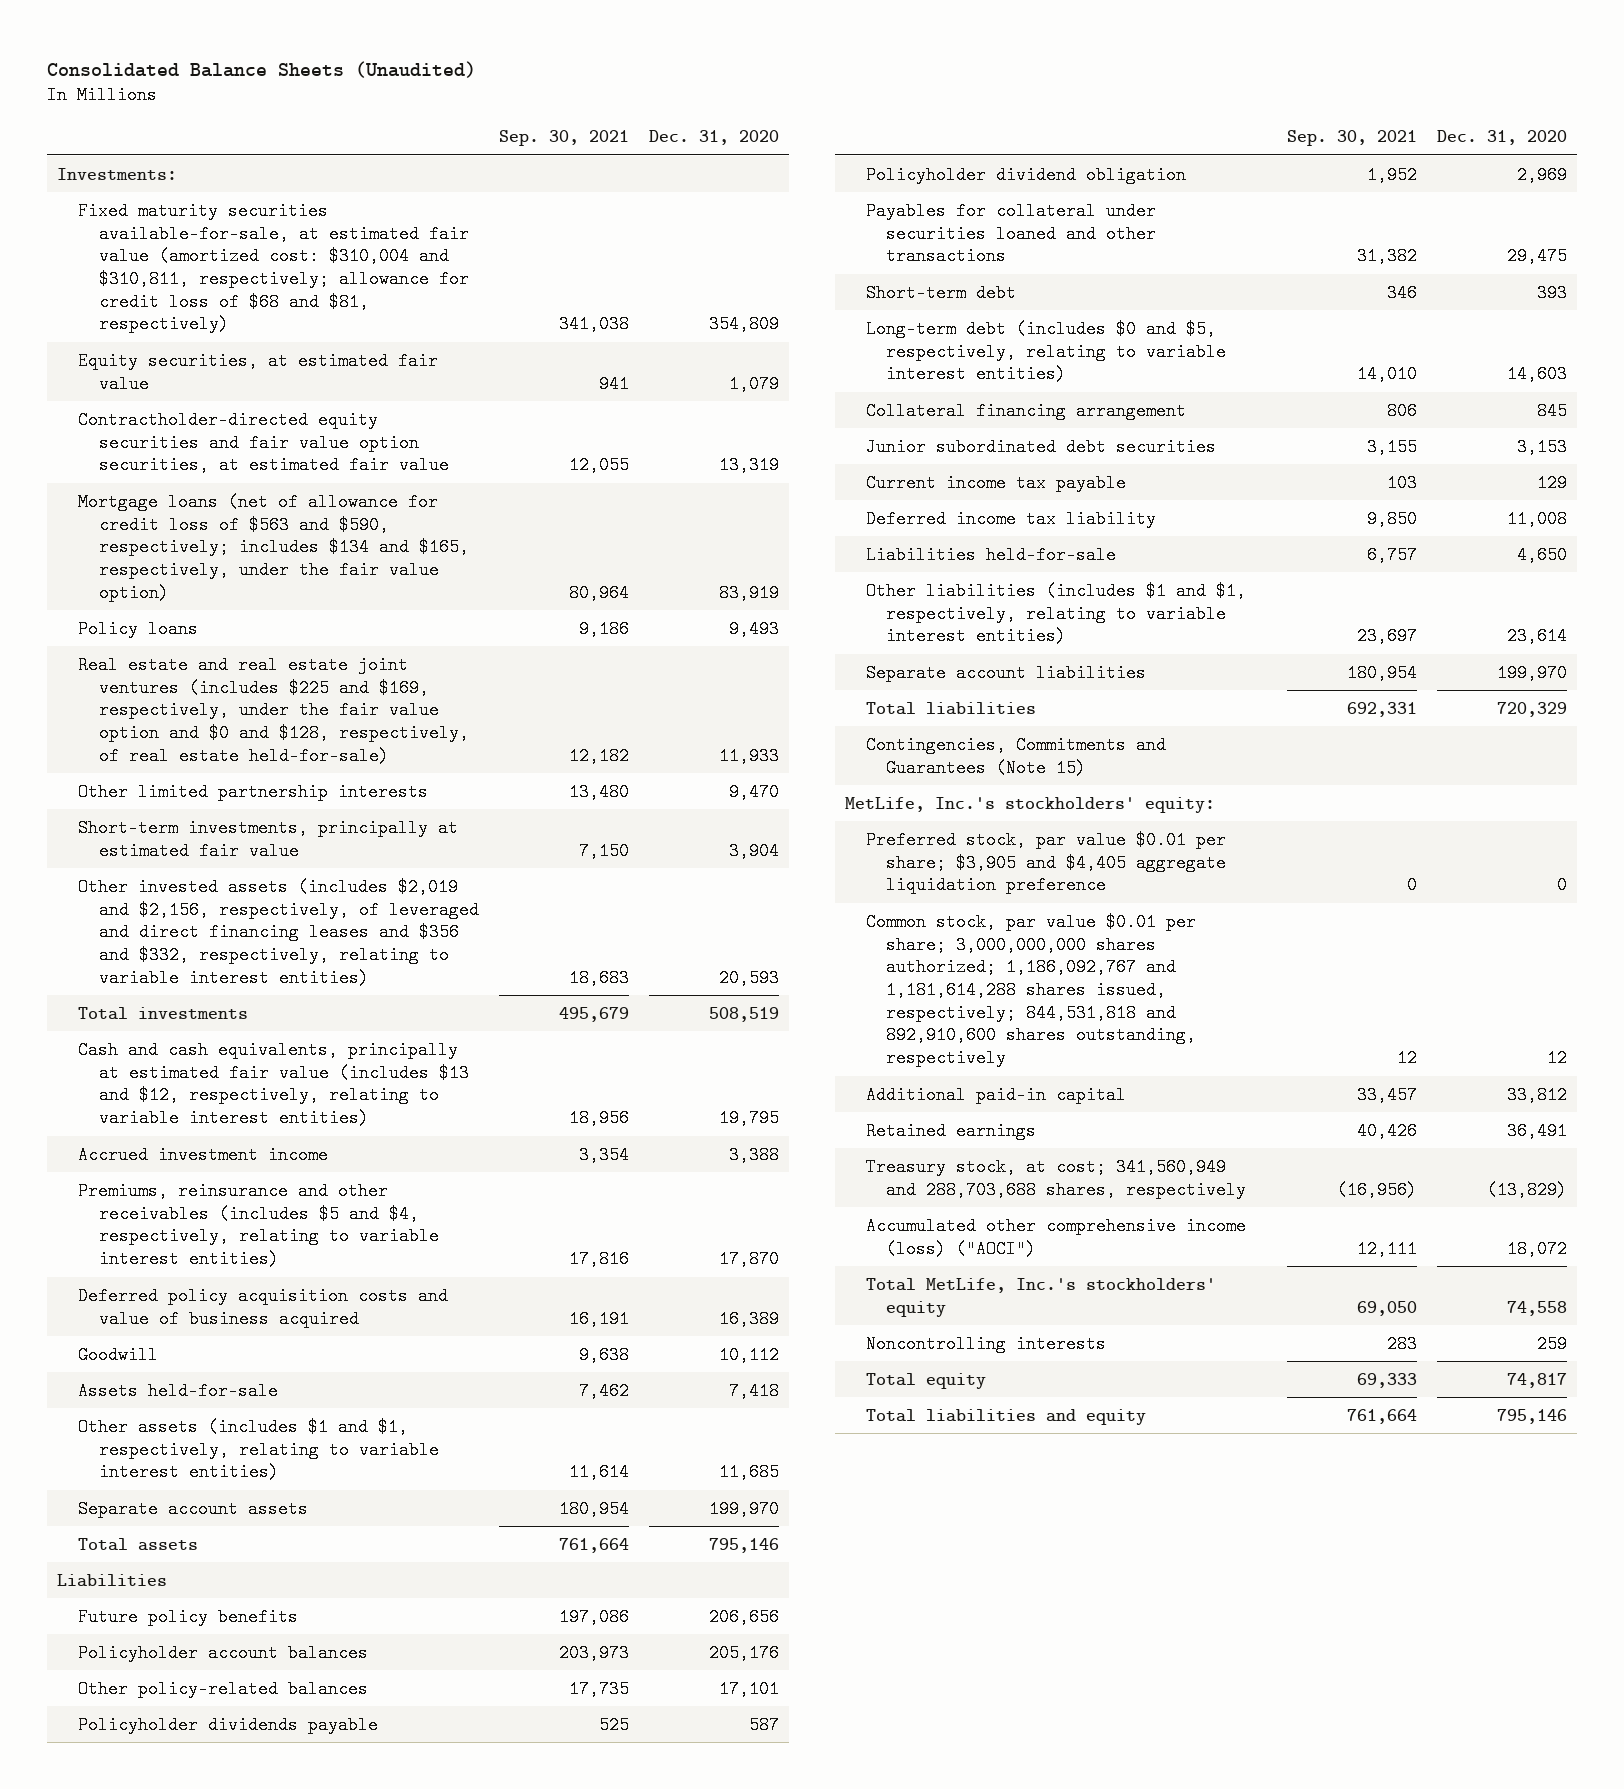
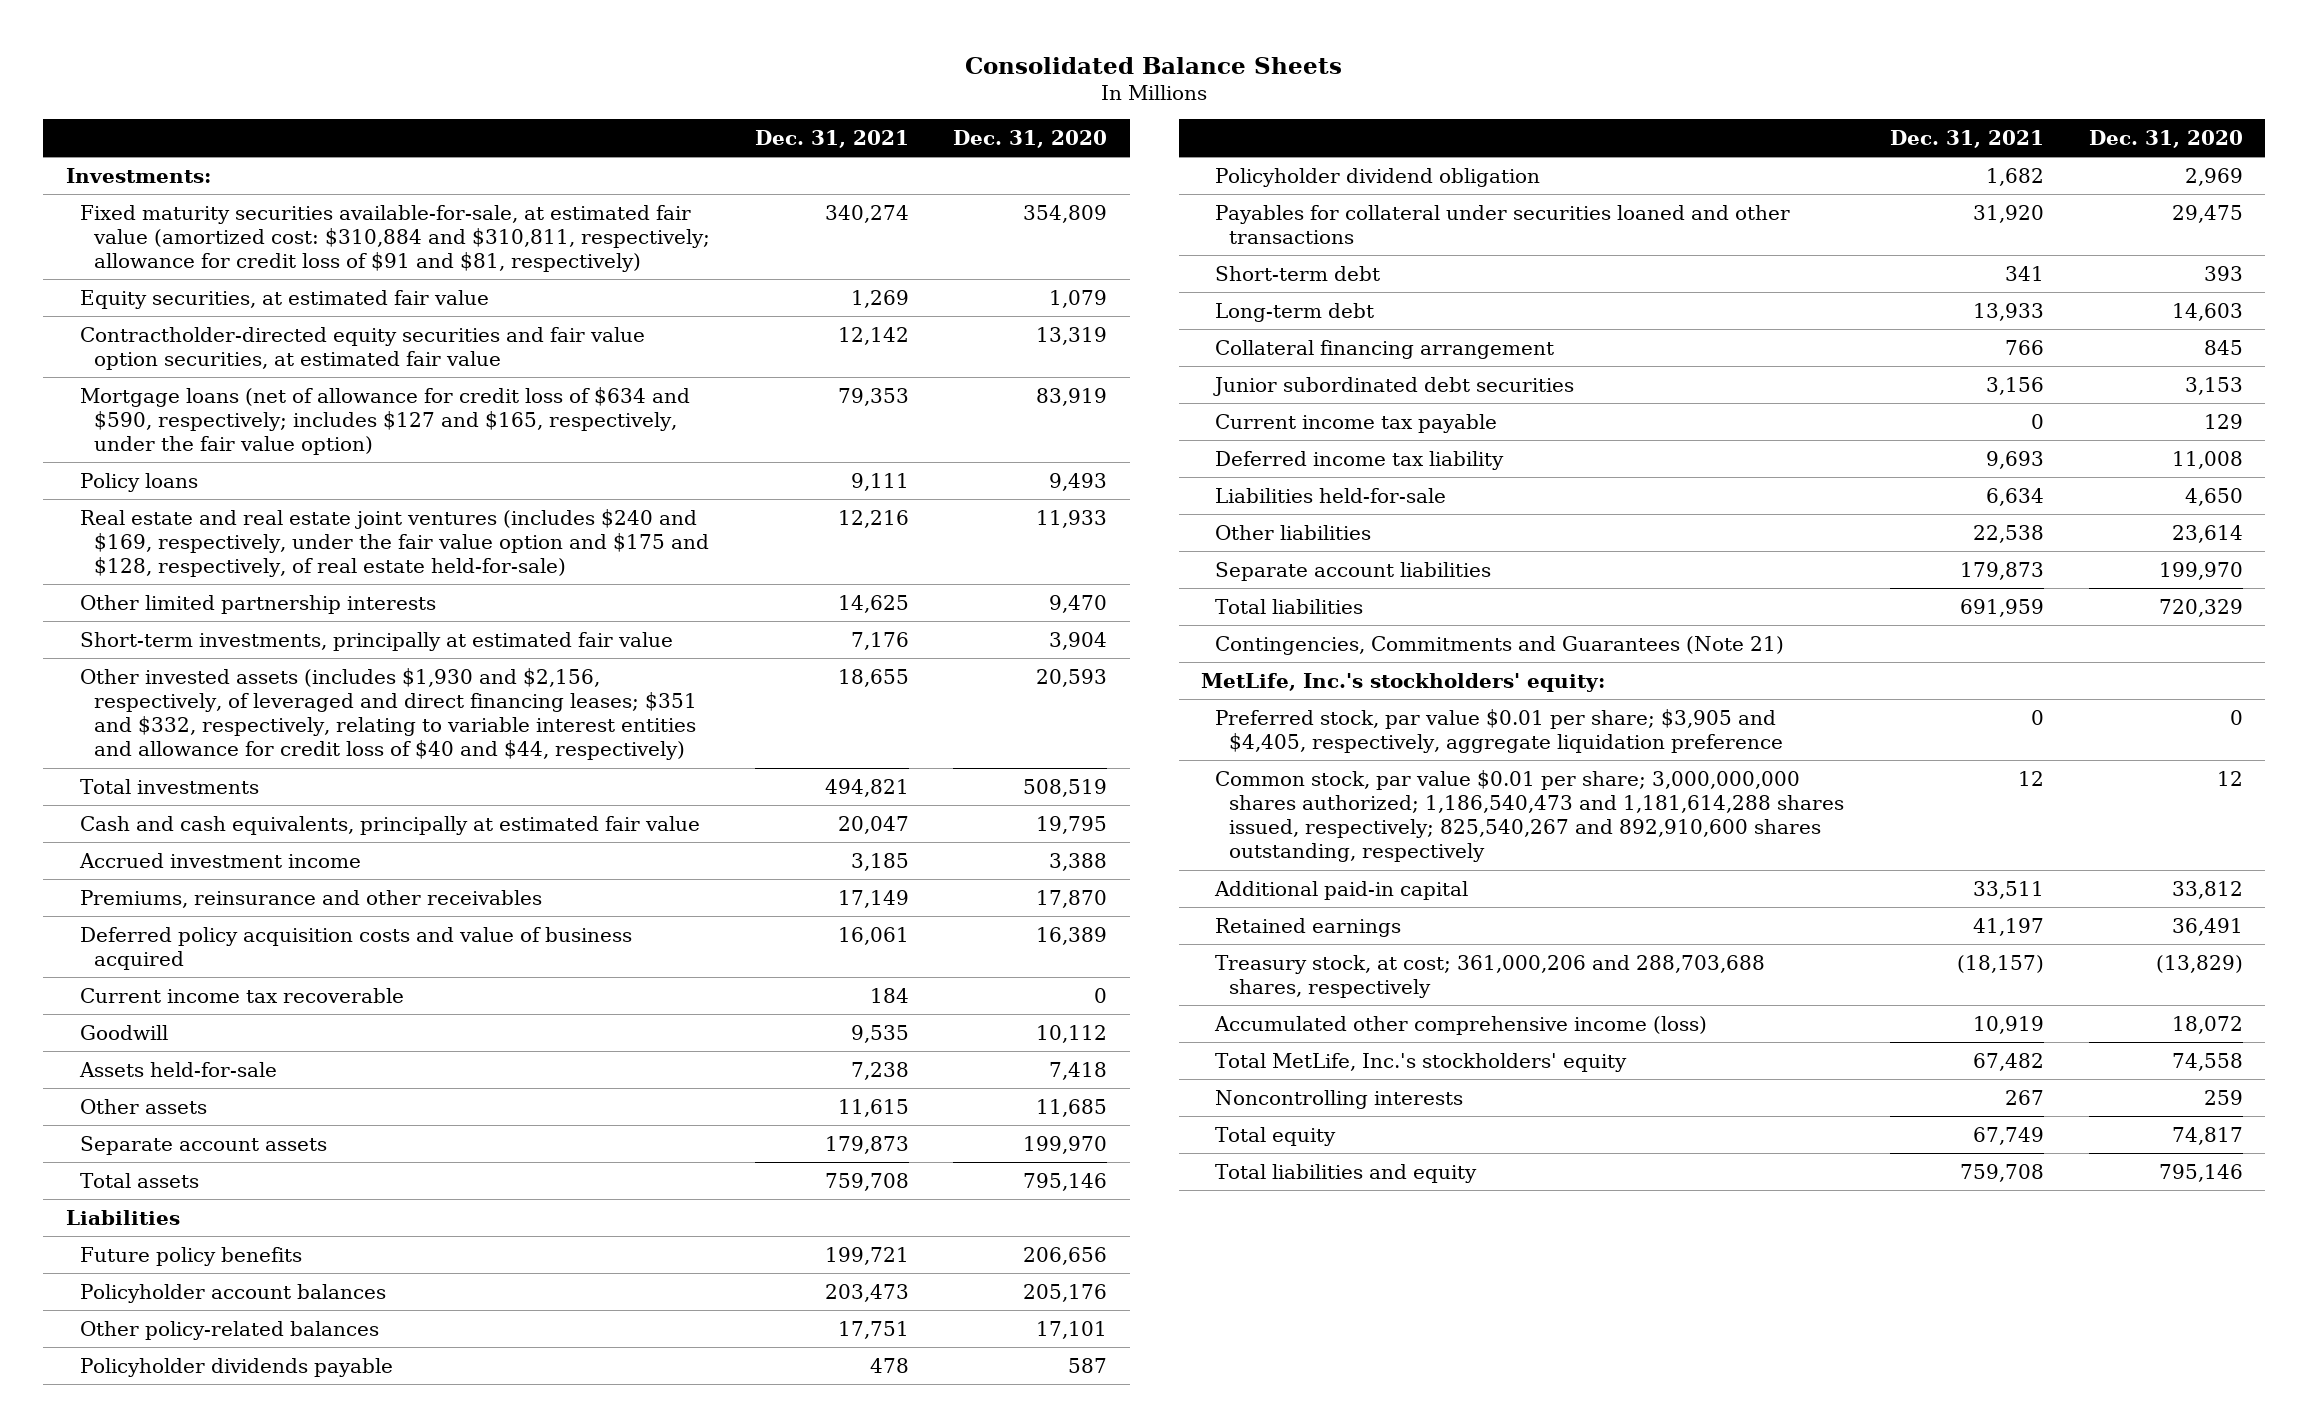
- Consolidated Balance Sheets (Unaudited)
+ Consolidated Balance Sheets
- | Sep. 30, 2021 | Dec. 31, 2020
+ | Dec. 31, 2021 | Dec. 31, 2020
- Fixed maturity securities available-for-sale, at estimated fair value (amortized cost: $310,004 and $310,811, respectively; allowance for credit loss of $68 and $81, respectively) | 341,038 | 354,809
+ Fixed maturity securities available-for-sale, at estimated fair value (amortized cost: $310,884 and $310,811, respectively; allowance for credit loss of $91 and $81, respectively) | 340,274 | 354,809
- Mortgage loans (net of allowance for credit loss of $563 and $590, respectively; includes $134 and $165, respectively, under the fair value option) | 80,964 | 83,919
+ Mortgage loans (net of allowance for credit loss of $634 and $590, respectively; includes $127 and $165, respectively, under the fair value option) | 79,353 | 83,919
- Real estate and real estate joint ventures (includes $225 and $169, respectively, under the fair value option and $0 and $128, respectively, of real estate held-for-sale) | 12,182 | 11,933
+ Real estate and real estate joint ventures (includes $240 and $169, respectively, under the fair value option and $175 and $128, respectively, of real estate held-for-sale) | 12,216 | 11,933
- Other invested assets (includes $2,019 and $2,156, respectively, of leveraged and direct financing leases and $356 and $332, respectively, relating to variable interest entities) | 18,683 | 20,593
+ Other invested assets (includes $1,930 and $2,156, respectively, of leveraged and direct financing leases; $351 and $332, respectively, relating to variable interest entities and allowance for credit loss of $40 and $44, respectively) | 18,655 | 20,593
- Cash and cash equivalents, principally at estimated fair value (includes $13 and $12, respectively, relating to variable interest entities) | 18,956 | 19,795
+ Cash and cash equivalents, principally at estimated fair value | 20,047 | 19,795
- Premiums, reinsurance and other receivables (includes $5 and $4, respectively, relating to variable interest entities) | 17,816 | 17,870
+ Premiums, reinsurance and other receivables | 17,149 | 17,870
+ Current income tax recoverable | 184 | 0
- Other assets (includes $1 and $1, respectively, relating to variable interest entities) | 11,614 | 11,685
+ Other assets | 11,615 | 11,685
- Long-term debt (includes $0 and $5, respectively, relating to variable interest entities) | 14,010 | 14,603
+ Long-term debt | 13,933 | 14,603
- Other liabilities (includes $1 and $1, respectively, relating to variable interest entities) | 23,697 | 23,614
+ Other liabilities | 22,538 | 23,614
- Contingencies, Commitments and Guarantees (Note 15)
+ Contingencies, Commitments and Guarantees (Note 21)
- Preferred stock, par value $0.01 per share; $3,905 and $4,405 aggregate liquidation preference | 0 | 0
- Common stock, par value $0.01 per share; 3,000,000,000 shares authorized; 1,186,092,767 and 1,181,614,288 shares issued, respectively; 844,531,818 and 892,910,600 shares outstanding, respectively | 12 | 12
+ Preferred stock, par value $0.01 per share; $3,905 and $4,405, respectively, aggregate liquidation preference | 0 | 0
+ Common stock, par value $0.01 per share; 3,000,000,000 shares authorized; 1,186,540,473 and 1,181,614,288 shares issued, respectively; 825,540,267 and 892,910,600 shares outstanding, respectively | 12 | 12
- Treasury stock, at cost; 341,560,949 and 288,703,688 shares, respectively | (16,956) | (13,829)
- Accumulated other comprehensive income (loss) ("AOCI") | 12,111 | 18,072
+ Treasury stock, at cost; 361,000,206 and 288,703,688 shares, respectively | (18,157) | (13,829)
+ Accumulated other comprehensive income (loss) | 10,919 | 18,072

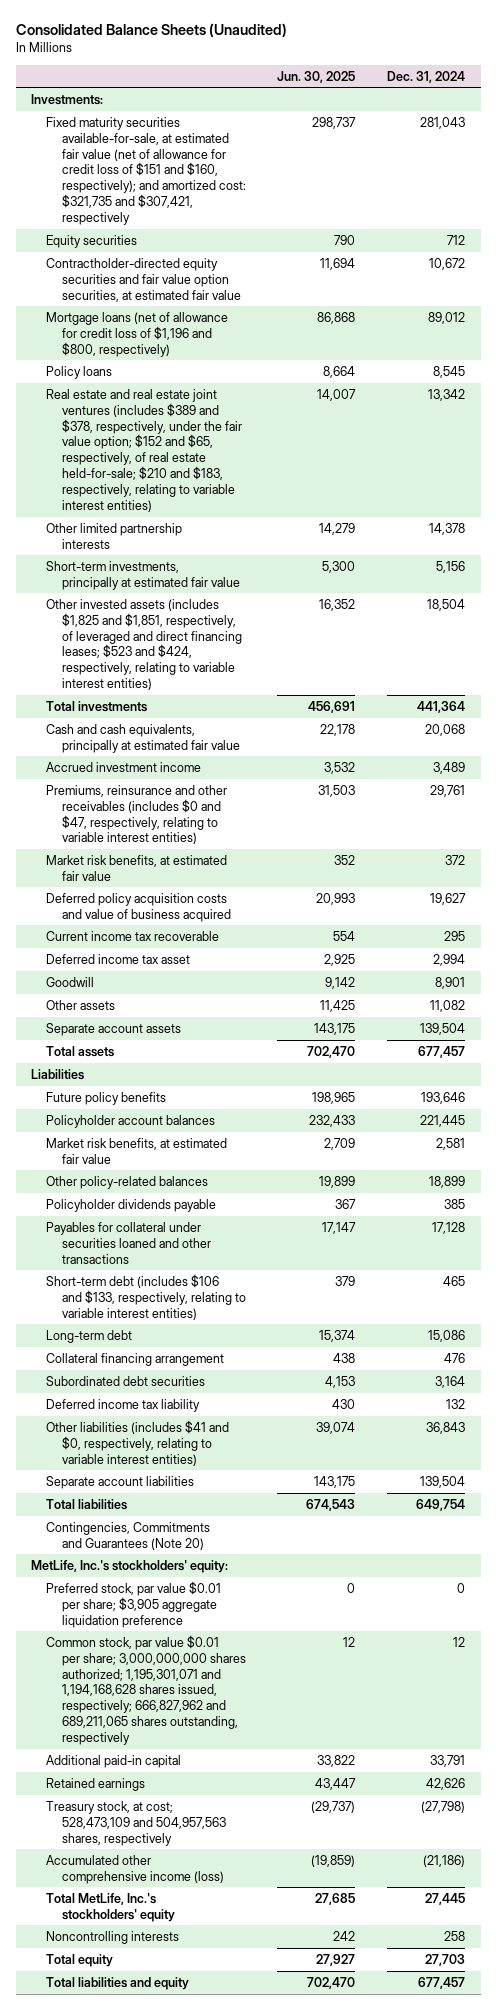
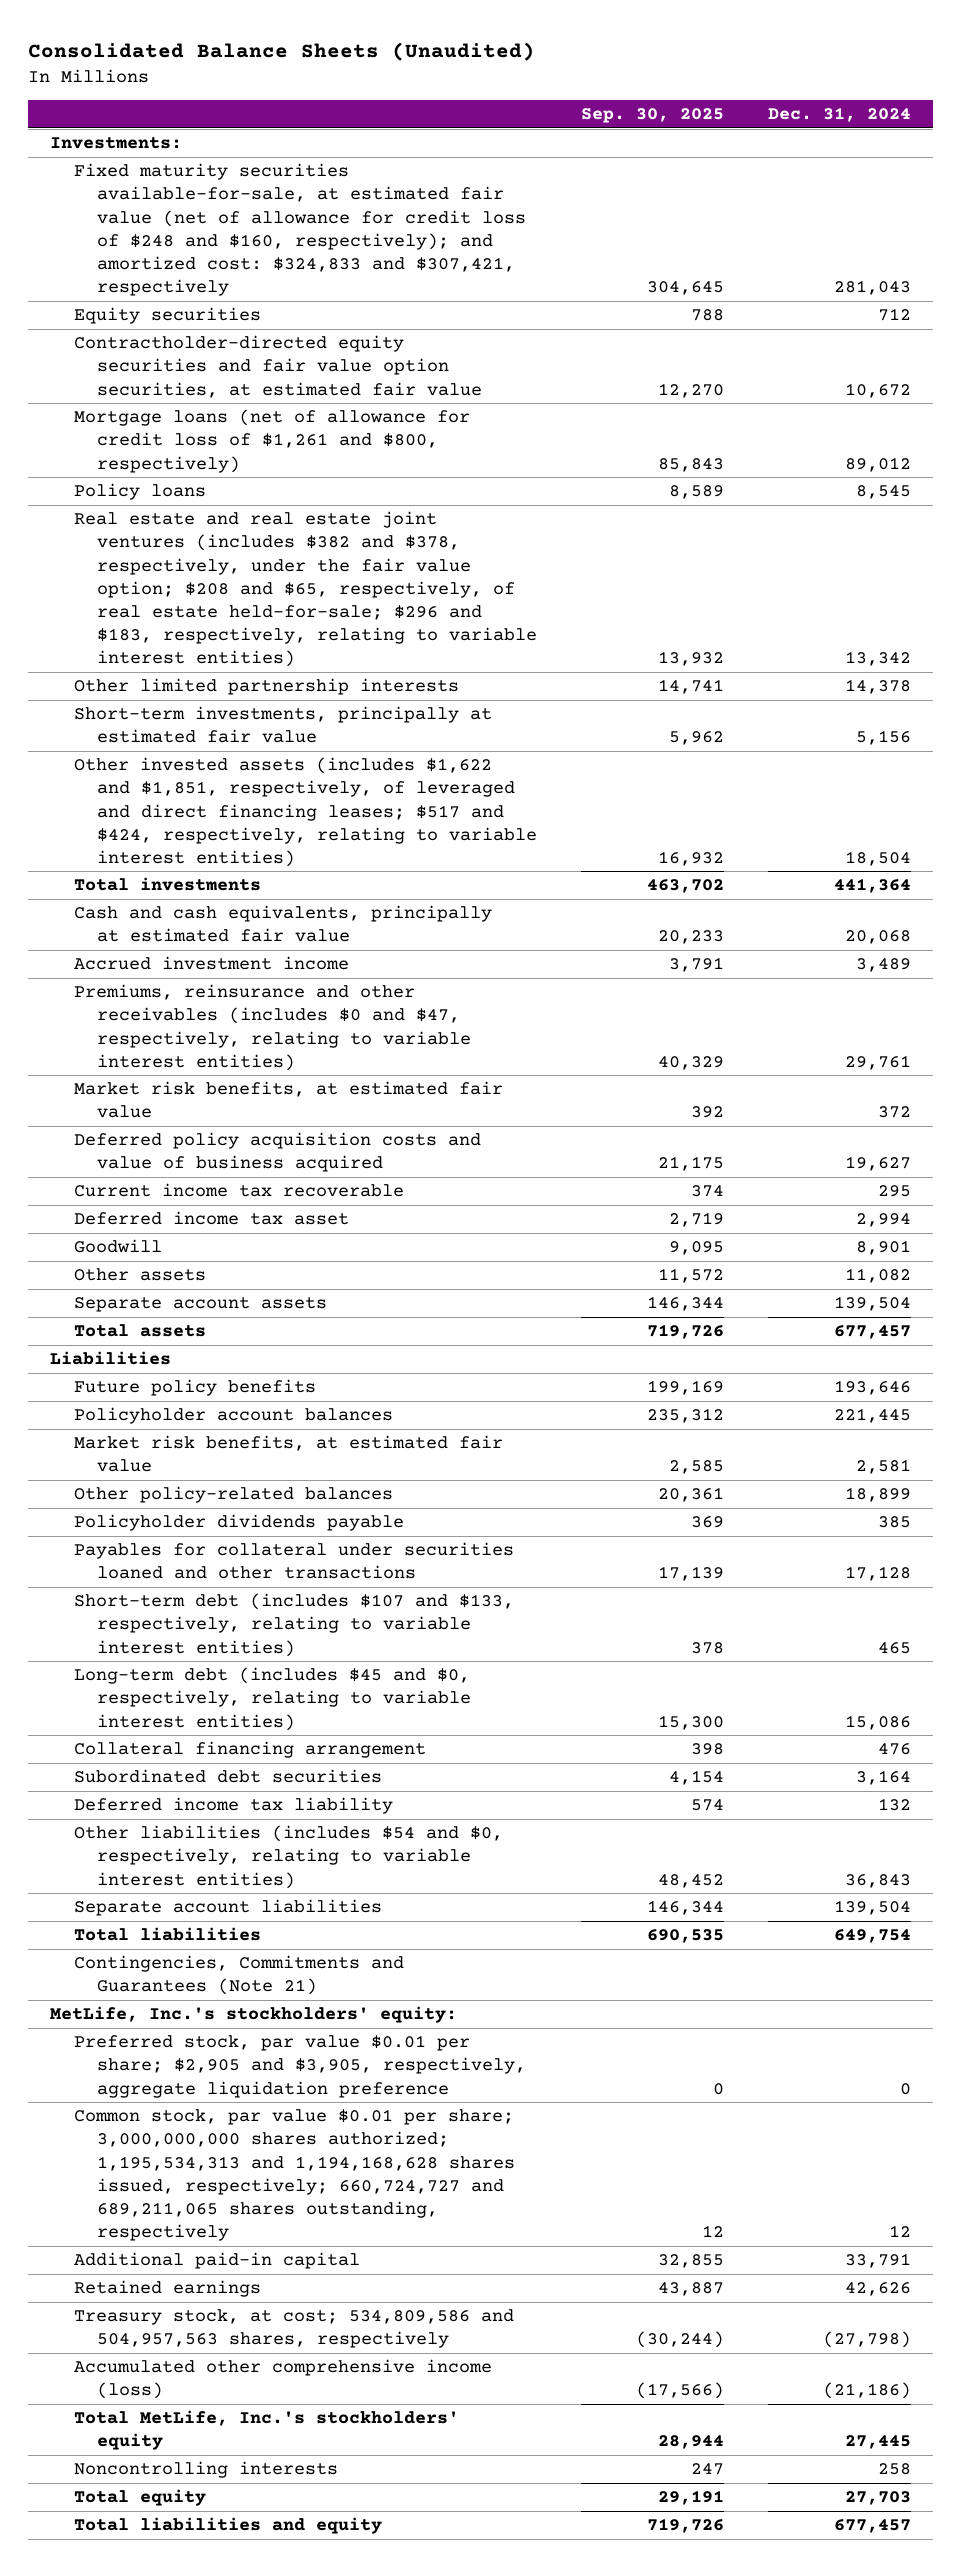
- | Jun. 30, 2025 | Dec. 31, 2024
+ | Sep. 30, 2025 | Dec. 31, 2024
- Fixed maturity securities available-for-sale, at estimated fair value (net of allowance for credit loss of $151 and $160, respectively); and amortized cost: $321,735 and $307,421, respectively | 298,737 | 281,043
+ Fixed maturity securities available-for-sale, at estimated fair value (net of allowance for credit loss of $248 and $160, respectively); and amortized cost: $324,833 and $307,421, respectively | 304,645 | 281,043
- Mortgage loans (net of allowance for credit loss of $1,196 and $800, respectively) | 86,868 | 89,012
+ Mortgage loans (net of allowance for credit loss of $1,261 and $800, respectively) | 85,843 | 89,012
- Real estate and real estate joint ventures (includes $389 and $378, respectively, under the fair value option; $152 and $65, respectively, of real estate held-for-sale; $210 and $183, respectively, relating to variable interest entities) | 14,007 | 13,342
+ Real estate and real estate joint ventures (includes $382 and $378, respectively, under the fair value option; $208 and $65, respectively, of real estate held-for-sale; $296 and $183, respectively, relating to variable interest entities) | 13,932 | 13,342
- Other invested assets (includes $1,825 and $1,851, respectively, of leveraged and direct financing leases; $523 and $424, respectively, relating to variable interest entities) | 16,352 | 18,504
+ Other invested assets (includes $1,622 and $1,851, respectively, of leveraged and direct financing leases; $517 and $424, respectively, relating to variable interest entities) | 16,932 | 18,504
- Short-term debt (includes $106 and $133, respectively, relating to variable interest entities) | 379 | 465
- Long-term debt | 15,374 | 15,086
+ Short-term debt (includes $107 and $133, respectively, relating to variable interest entities) | 378 | 465
+ Long-term debt (includes $45 and $0, respectively, relating to variable interest entities) | 15,300 | 15,086
- Other liabilities (includes $41 and $0, respectively, relating to variable interest entities) | 39,074 | 36,843
+ Other liabilities (includes $54 and $0, respectively, relating to variable interest entities) | 48,452 | 36,843
- Contingencies, Commitments and Guarantees (Note 20)
+ Contingencies, Commitments and Guarantees (Note 21)
- Preferred stock, par value $0.01 per share; $3,905 aggregate liquidation preference | 0 | 0
- Common stock, par value $0.01 per share; 3,000,000,000 shares authorized; 1,195,301,071 and 1,194,168,628 shares issued, respectively; 666,827,962 and 689,211,065 shares outstanding, respectively | 12 | 12
+ Preferred stock, par value $0.01 per share; $2,905 and $3,905, respectively, aggregate liquidation preference | 0 | 0
+ Common stock, par value $0.01 per share; 3,000,000,000 shares authorized; 1,195,534,313 and 1,194,168,628 shares issued, respectively; 660,724,727 and 689,211,065 shares outstanding, respectively | 12 | 12
- Treasury stock, at cost; 528,473,109 and 504,957,563 shares, respectively | (29,737) | (27,798)
+ Treasury stock, at cost; 534,809,586 and 504,957,563 shares, respectively | (30,244) | (27,798)

